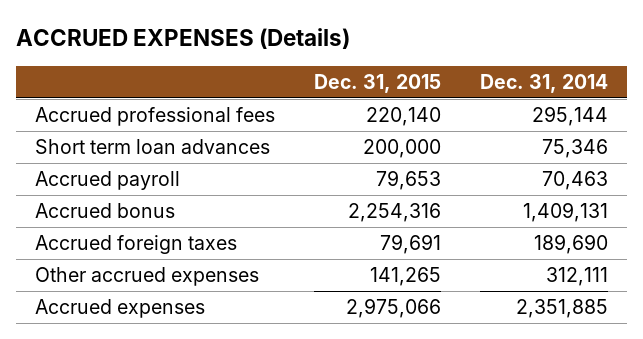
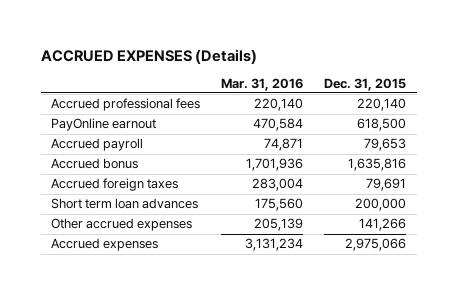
- | Dec. 31, 2015 | Dec. 31, 2014
+ | Mar. 31, 2016 | Dec. 31, 2015
+ PayOnline earnout | 470,584 | 618,500
- Accrued bonus | 2,254,316 | 1,409,131
+ Accrued bonus | 1,701,936 | 1,635,816
- Other accrued expenses | 141,265 | 312,111
moved down: Short term loan advances | 175,560 | 200,000
+ Other accrued expenses | 205,139 | 141,266

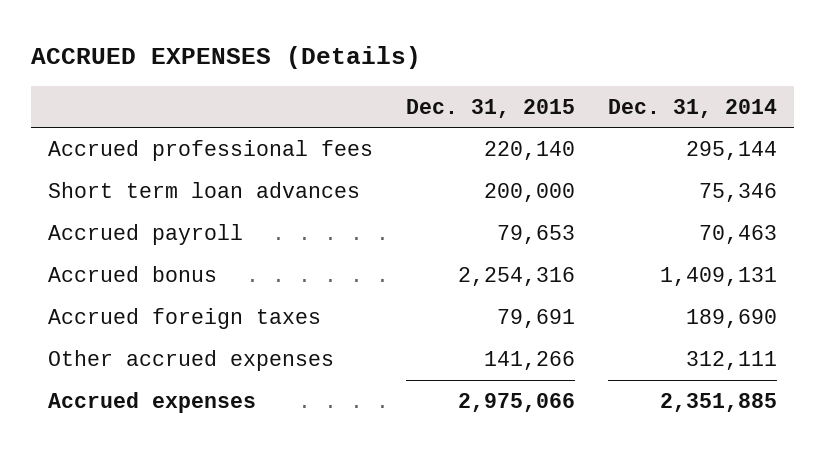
- | Mar. 31, 2016 | Dec. 31, 2015
+ | Dec. 31, 2015 | Dec. 31, 2014
- PayOnline earnout | 470,584 | 618,500
moved up: Short term loan advances | 200,000 | 75,346
- Accrued bonus | 1,701,936 | 1,635,816
+ Accrued bonus | 2,254,316 | 1,409,131

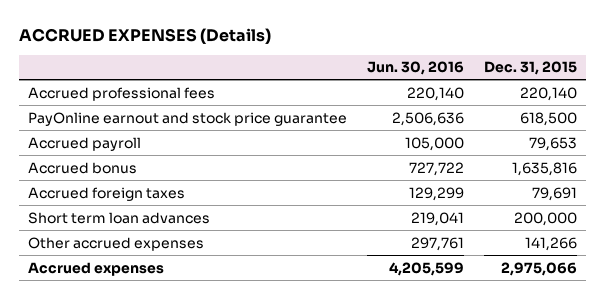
- | Dec. 31, 2015 | Dec. 31, 2014
+ | Jun. 30, 2016 | Dec. 31, 2015
+ PayOnline earnout and stock price guarantee | 2,506,636 | 618,500
- Accrued bonus | 2,254,316 | 1,409,131
+ Accrued bonus | 727,722 | 1,635,816
moved down: Short term loan advances | 219,041 | 200,000

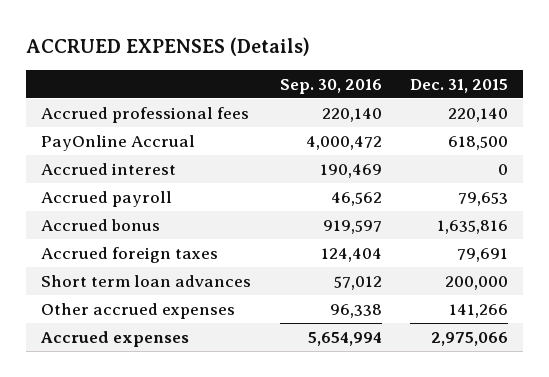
- | Jun. 30, 2016 | Dec. 31, 2015
+ | Sep. 30, 2016 | Dec. 31, 2015
- PayOnline earnout and stock price guarantee | 2,506,636 | 618,500
+ PayOnline Accrual | 4,000,472 | 618,500
+ Accrued interest | 190,469 | 0

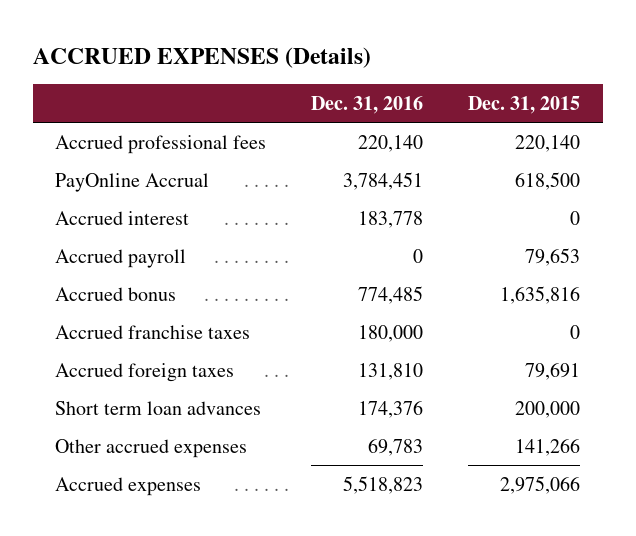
- | Sep. 30, 2016 | Dec. 31, 2015
+ | Dec. 31, 2016 | Dec. 31, 2015
+ Accrued franchise taxes | 180,000 | 0

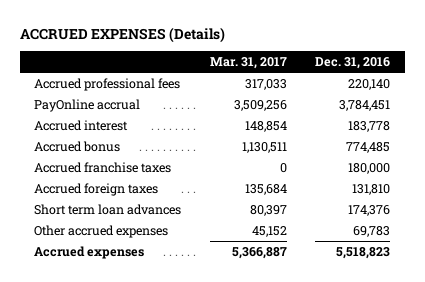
- | Dec. 31, 2016 | Dec. 31, 2015
+ | Mar. 31, 2017 | Dec. 31, 2016
- PayOnline Accrual | 3,784,451 | 618,500
+ PayOnline accrual | 3,509,256 | 3,784,451
- Accrued payroll | 0 | 79,653

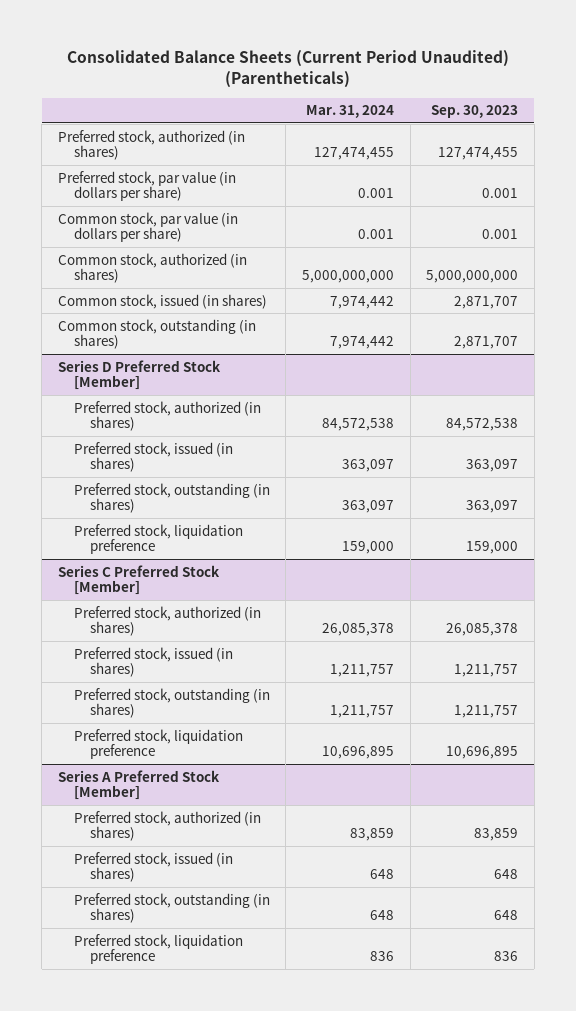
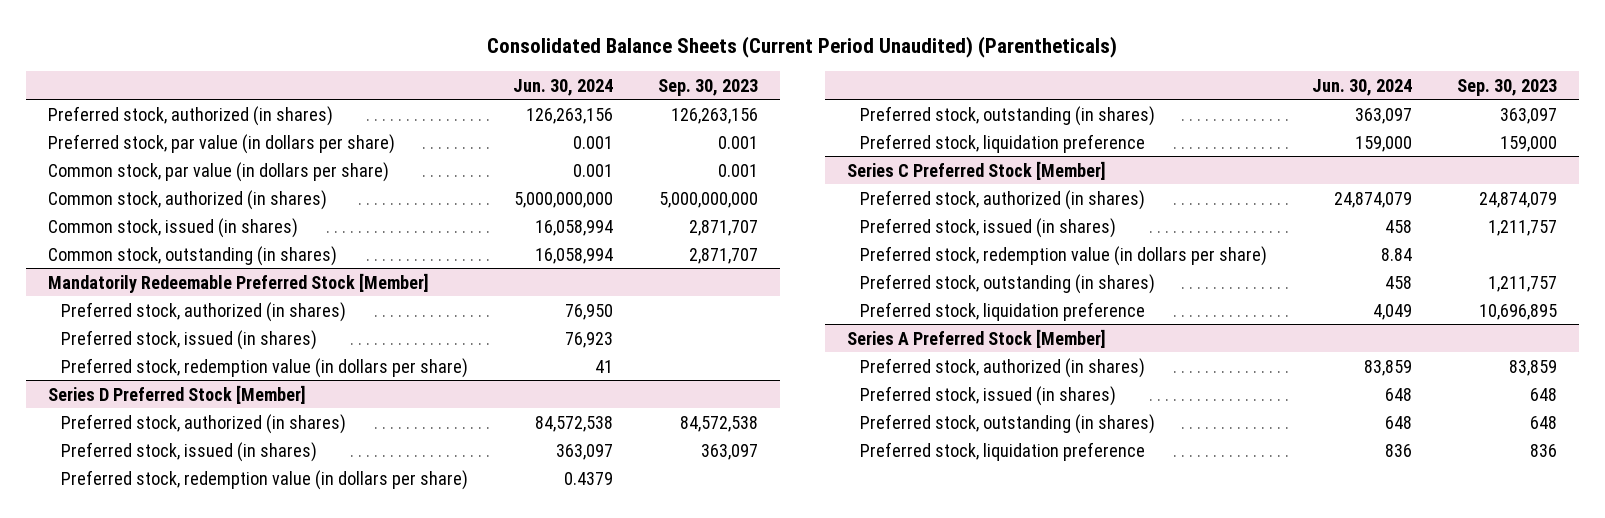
- | Mar. 31, 2024 | Sep. 30, 2023
+ | Jun. 30, 2024 | Sep. 30, 2023
- Preferred stock, authorized (in shares) | 127,474,455 | 127,474,455
+ Preferred stock, authorized (in shares) | 126,263,156 | 126,263,156
+ Mandatorily Redeemable Preferred Stock [Member]
+ Preferred stock, authorized (in shares) | 76,950 |
+ Preferred stock, issued (in shares) | 76,923 |
+ Preferred stock, redemption value (in dollars per share) | 41 |
@ Series D Preferred Stock [Member]
+ Preferred stock, redemption value (in dollars per share) | 0.4379 |
@ Series C Preferred Stock [Member]
- Preferred stock, authorized (in shares) | 26,085,378 | 26,085,378
+ Preferred stock, authorized (in shares) | 24,874,079 | 24,874,079
+ Preferred stock, redemption value (in dollars per share) | 8.84 |

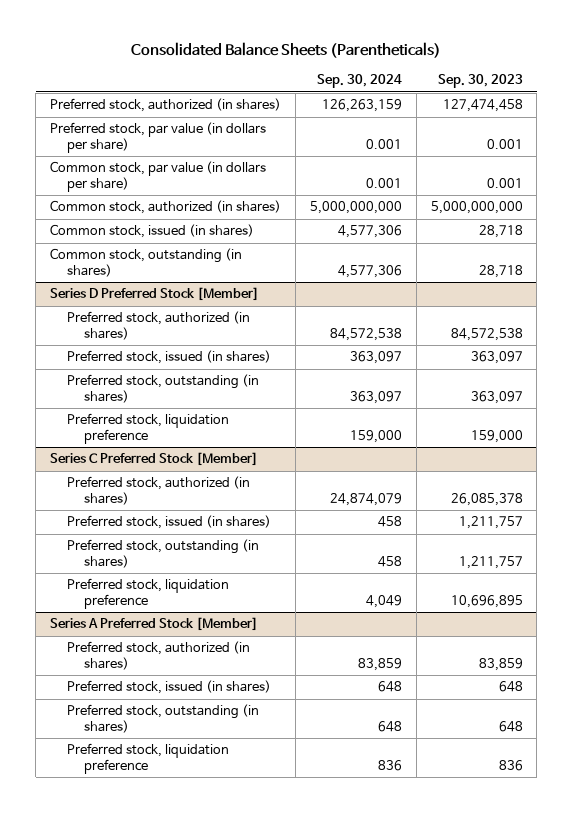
- Consolidated Balance Sheets (Current Period Unaudited) (Parentheticals)
+ Consolidated Balance Sheets (Parentheticals)
- | Jun. 30, 2024 | Sep. 30, 2023
+ | Sep. 30, 2024 | Sep. 30, 2023
- Preferred stock, authorized (in shares) | 126,263,156 | 126,263,156
+ Preferred stock, authorized (in shares) | 126,263,159 | 127,474,458
- Common stock, issued (in shares) | 16,058,994 | 2,871,707
- Common stock, outstanding (in shares) | 16,058,994 | 2,871,707
- Mandatorily Redeemable Preferred Stock [Member]
- Preferred stock, authorized (in shares) | 76,950 |
- Preferred stock, issued (in shares) | 76,923 |
- Preferred stock, redemption value (in dollars per share) | 41 |
+ Common stock, issued (in shares) | 4,577,306 | 28,718
+ Common stock, outstanding (in shares) | 4,577,306 | 28,718
@ Series D Preferred Stock [Member]
- Preferred stock, redemption value (in dollars per share) | 0.4379 |
@ Series C Preferred Stock [Member]
- Preferred stock, authorized (in shares) | 24,874,079 | 24,874,079
+ Preferred stock, authorized (in shares) | 24,874,079 | 26,085,378
- Preferred stock, redemption value (in dollars per share) | 8.84 |

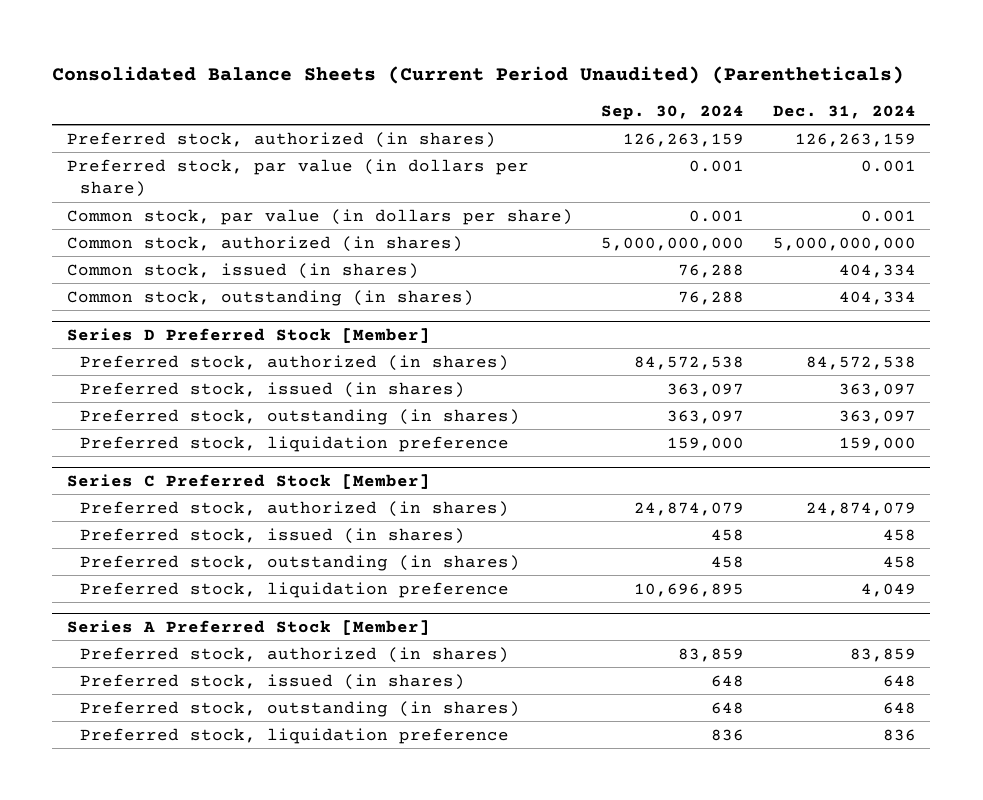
- Consolidated Balance Sheets (Parentheticals)
+ Consolidated Balance Sheets (Current Period Unaudited) (Parentheticals)
- | Sep. 30, 2024 | Sep. 30, 2023
+ | Sep. 30, 2024 | Dec. 31, 2024
- Common stock, issued (in shares) | 4,577,306 | 28,718
- Common stock, outstanding (in shares) | 4,577,306 | 28,718
+ Common stock, issued (in shares) | 76,288 | 404,334
+ Common stock, outstanding (in shares) | 76,288 | 404,334
@ Series C Preferred Stock [Member]
- Preferred stock, liquidation preference | 4,049 | 10,696,895
+ Preferred stock, liquidation preference | 10,696,895 | 4,049

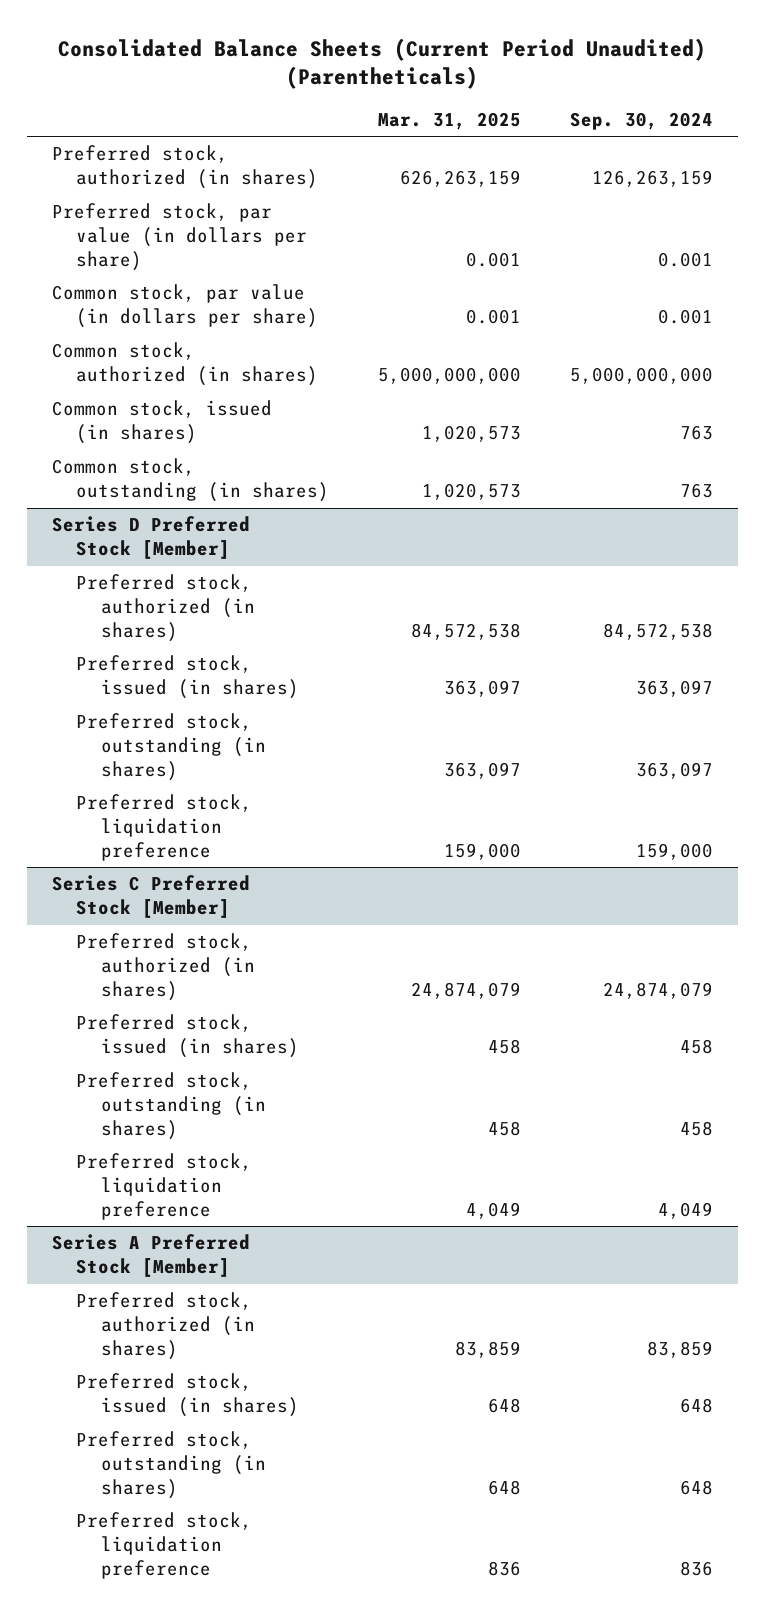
- | Sep. 30, 2024 | Dec. 31, 2024
+ | Mar. 31, 2025 | Sep. 30, 2024
- Common stock, issued (in shares) | 76,288 | 404,334
- Common stock, outstanding (in shares) | 76,288 | 404,334
+ Common stock, issued (in shares) | 1,020,573 | 763
+ Common stock, outstanding (in shares) | 1,020,573 | 763
@ Series C Preferred Stock [Member]
- Preferred stock, liquidation preference | 10,696,895 | 4,049
+ Preferred stock, liquidation preference | 4,049 | 4,049

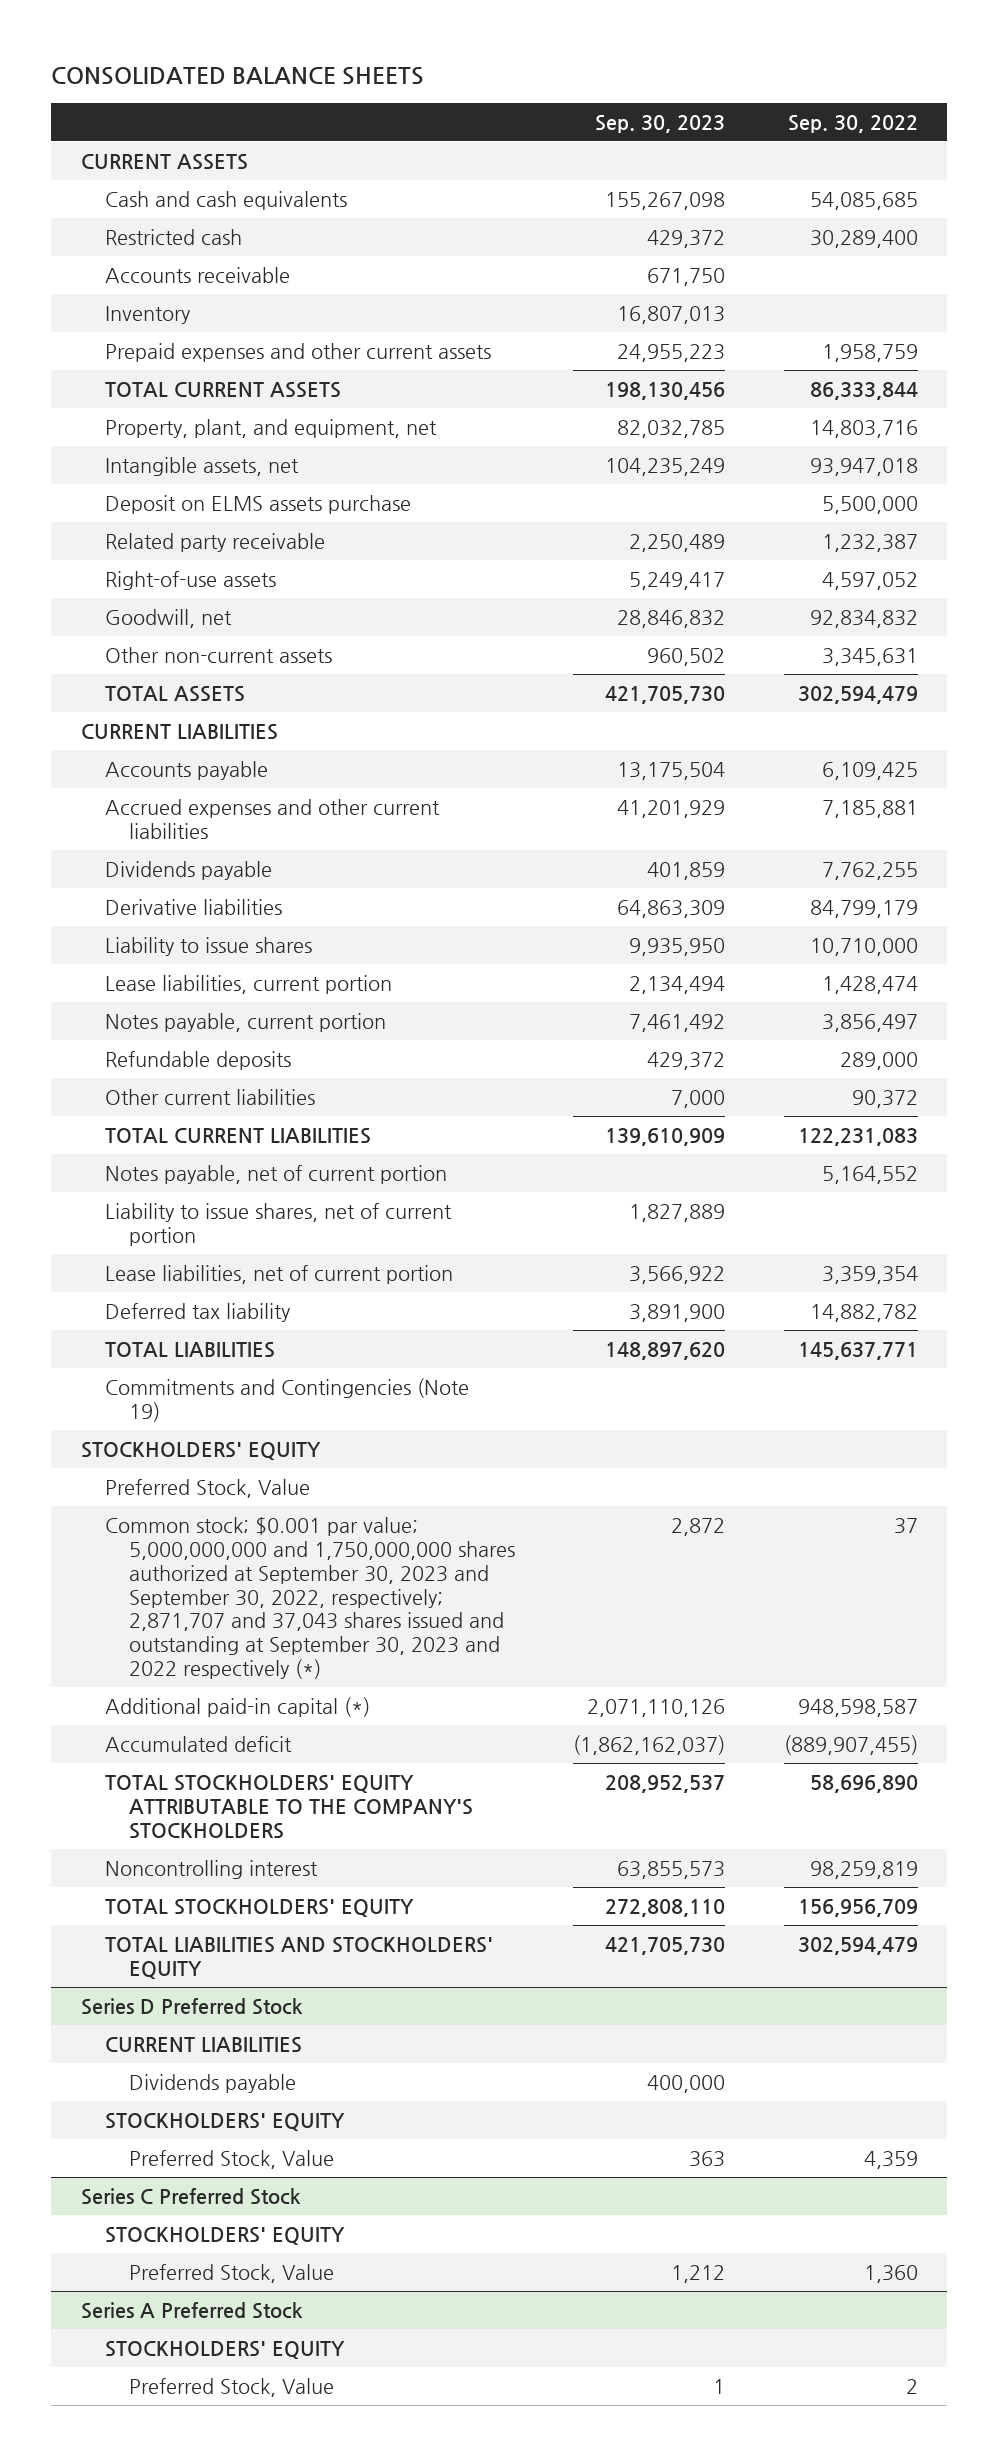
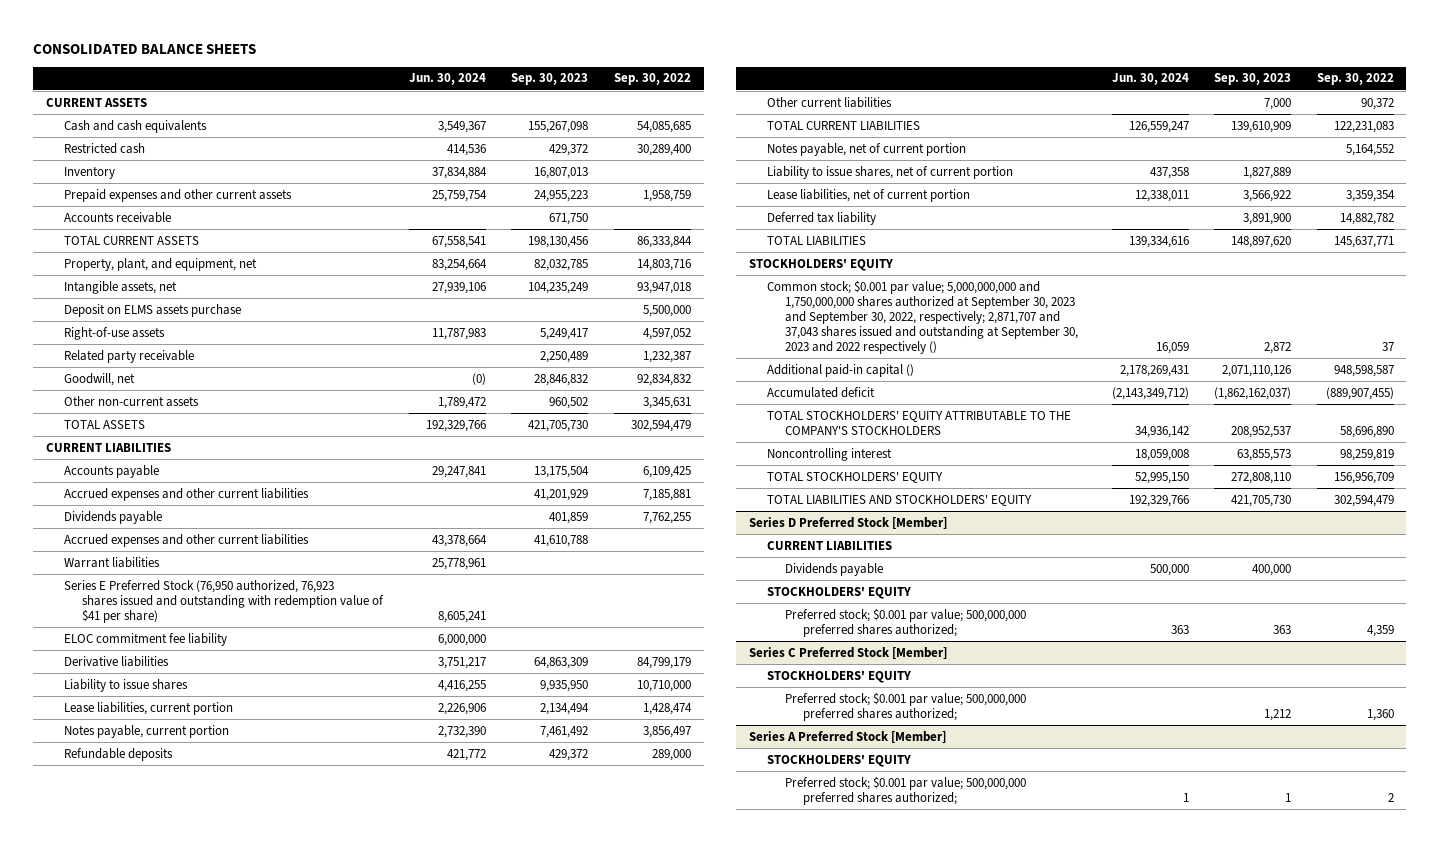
- | Sep. 30, 2023 | Sep. 30, 2022
+ | Jun. 30, 2024 | Sep. 30, 2023 | Sep. 30, 2022
moved down: Accounts receivable | | 671,750 |
moved down: Related party receivable | | 2,250,489 | 1,232,387
+ Accrued expenses and other current liabilities | 43,378,664 | 41,610,788 |
+ Warrant liabilities | 25,778,961 | |
+ Series E Preferred Stock (76,950 authorized, 76,923 shares issued and outstanding with redemption value of $41 per share) | 8,605,241 | |
+ ELOC commitment fee liability | 6,000,000 | |
- Commitments and Contingencies (Note 19)
- Preferred Stock, Value
- Common stock; $0.001 par value; 5,000,000,000 and 1,750,000,000 shares authorized at September 30, 2023 and September 30, 2022, respectively; 2,871,707 and 37,043 shares issued and outstanding at September 30, 2023 and 2022 respectively (*) | 2,872 | 37
- Additional paid-in capital (*) | 2,071,110,126 | 948,598,587
+ Common stock; $0.001 par value; 5,000,000,000 and 1,750,000,000 shares authorized at September 30, 2023 and September 30, 2022, respectively; 2,871,707 and 37,043 shares issued and outstanding at September 30, 2023 and 2022 respectively () | 16,059 | 2,872 | 37
+ Additional paid-in capital () | 2,178,269,431 | 2,071,110,126 | 948,598,587
- Series D Preferred Stock
+ Series D Preferred Stock [Member]
- Preferred Stock, Value | 363 | 4,359
- Series C Preferred Stock
+ Preferred stock; $0.001 par value; 500,000,000 preferred shares authorized; | 363 | 363 | 4,359
+ Series C Preferred Stock [Member]
- Preferred Stock, Value | 1,212 | 1,360
- Series A Preferred Stock
+ Preferred stock; $0.001 par value; 500,000,000 preferred shares authorized; | | 1,212 | 1,360
+ Series A Preferred Stock [Member]
- Preferred Stock, Value | 1 | 2
+ Preferred stock; $0.001 par value; 500,000,000 preferred shares authorized; | 1 | 1 | 2

